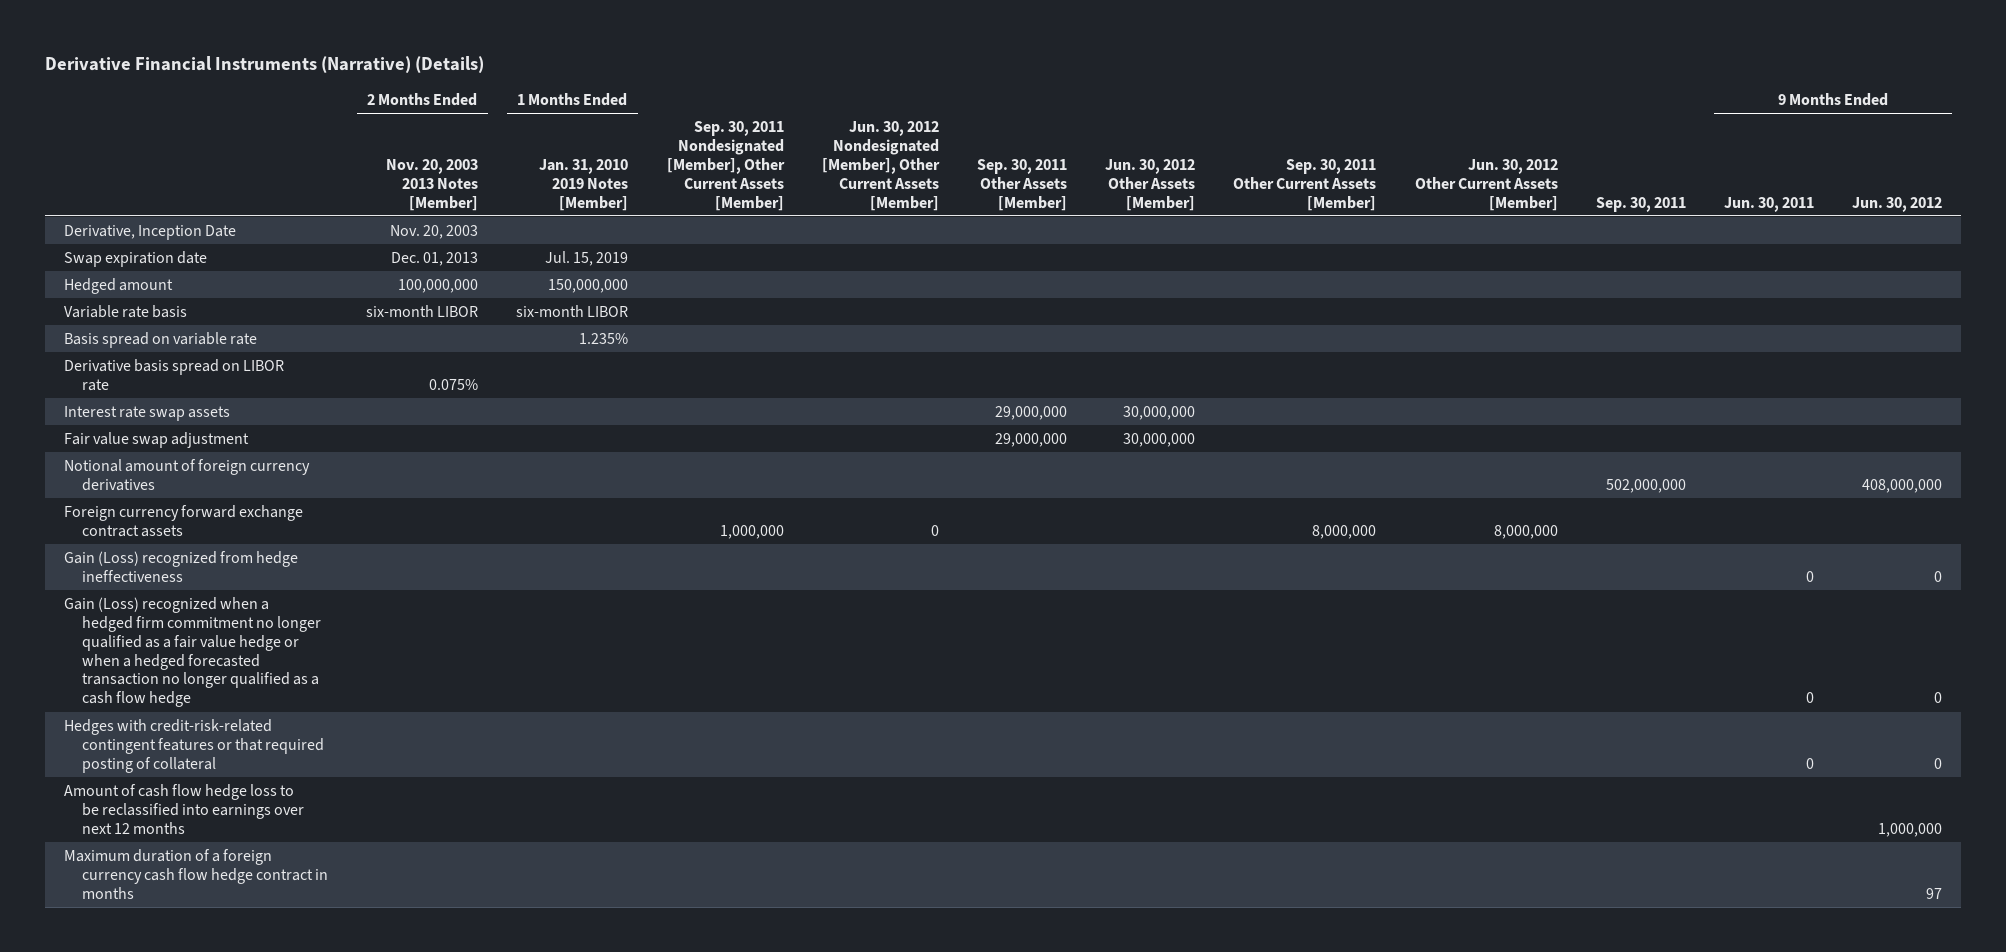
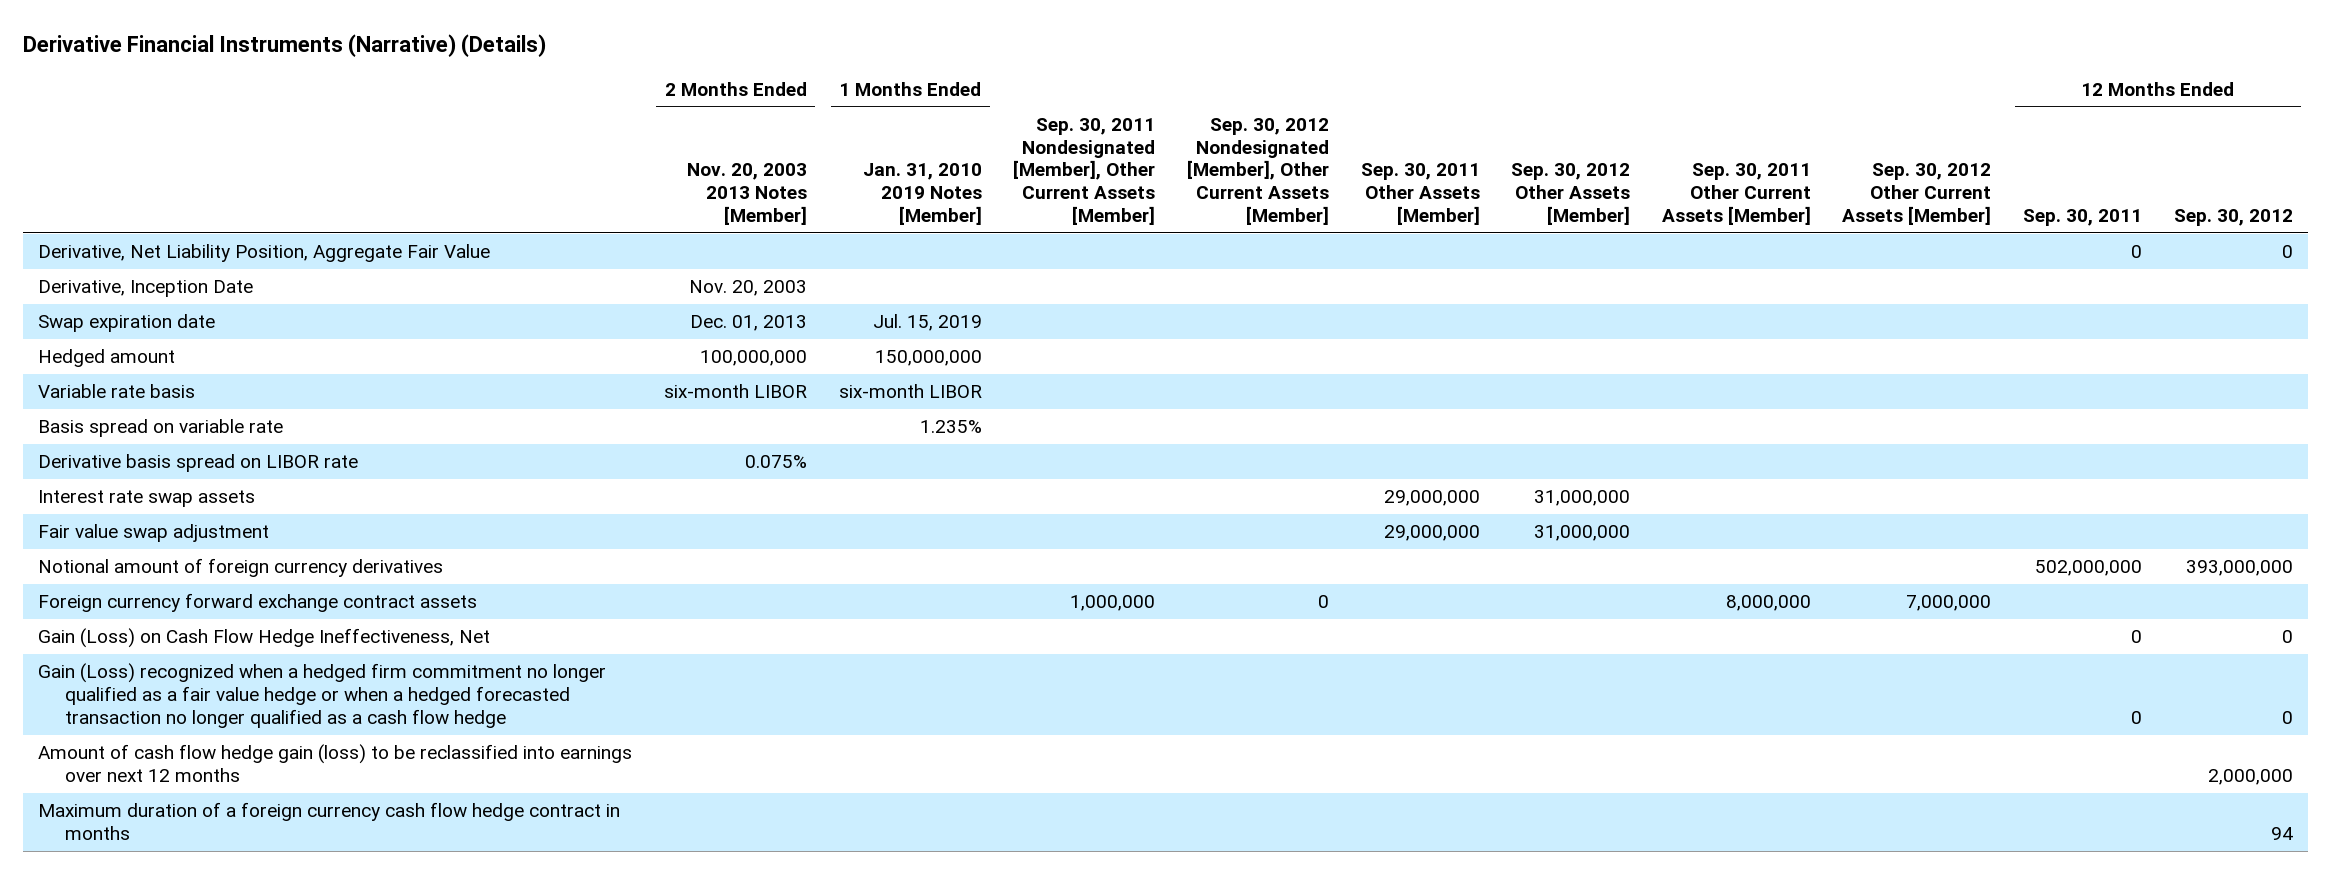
- | 2 Months Ended Nov. 20, 2003 2013 Notes [Member] | 1 Months Ended Jan. 31, 2010 2019 Notes [Member] | Sep. 30, 2011 Nondesignated [Member], Other Current Assets [Member] | Jun. 30, 2012 Nondesignated [Member], Other Current Assets [Member] | Sep. 30, 2011 Other Assets [Member] | Jun. 30, 2012 Other Assets [Member] | Sep. 30, 2011 Other Current Assets [Member] | Jun. 30, 2012 Other Current Assets [Member] | Sep. 30, 2011 | 9 Months Ended Jun. 30, 2011 | 9 Months Ended Jun. 30, 2012
+ | 2 Months Ended Nov. 20, 2003 2013 Notes [Member] | 1 Months Ended Jan. 31, 2010 2019 Notes [Member] | Sep. 30, 2011 Nondesignated [Member], Other Current Assets [Member] | Sep. 30, 2012 Nondesignated [Member], Other Current Assets [Member] | Sep. 30, 2011 Other Assets [Member] | Sep. 30, 2012 Other Assets [Member] | Sep. 30, 2011 Other Current Assets [Member] | Sep. 30, 2012 Other Current Assets [Member] | 12 Months Ended Sep. 30, 2011 | 12 Months Ended Sep. 30, 2012
+ Derivative, Net Liability Position, Aggregate Fair Value | | | | | | | | | 0 | 0
- Gain (Loss) recognized from hedge ineffectiveness | | | | | | | | | | 0 | 0
+ Gain (Loss) on Cash Flow Hedge Ineffectiveness, Net | | | | | | | | | 0 | 0
- Hedges with credit-risk-related contingent features or that required posting of collateral | | | | | | | | | | 0 | 0
- Amount of cash flow hedge loss to be reclassified into earnings over next 12 months | | | | | | | | | | | 1,000,000
+ Amount of cash flow hedge gain (loss) to be reclassified into earnings over next 12 months | | | | | | | | | | 2,000,000

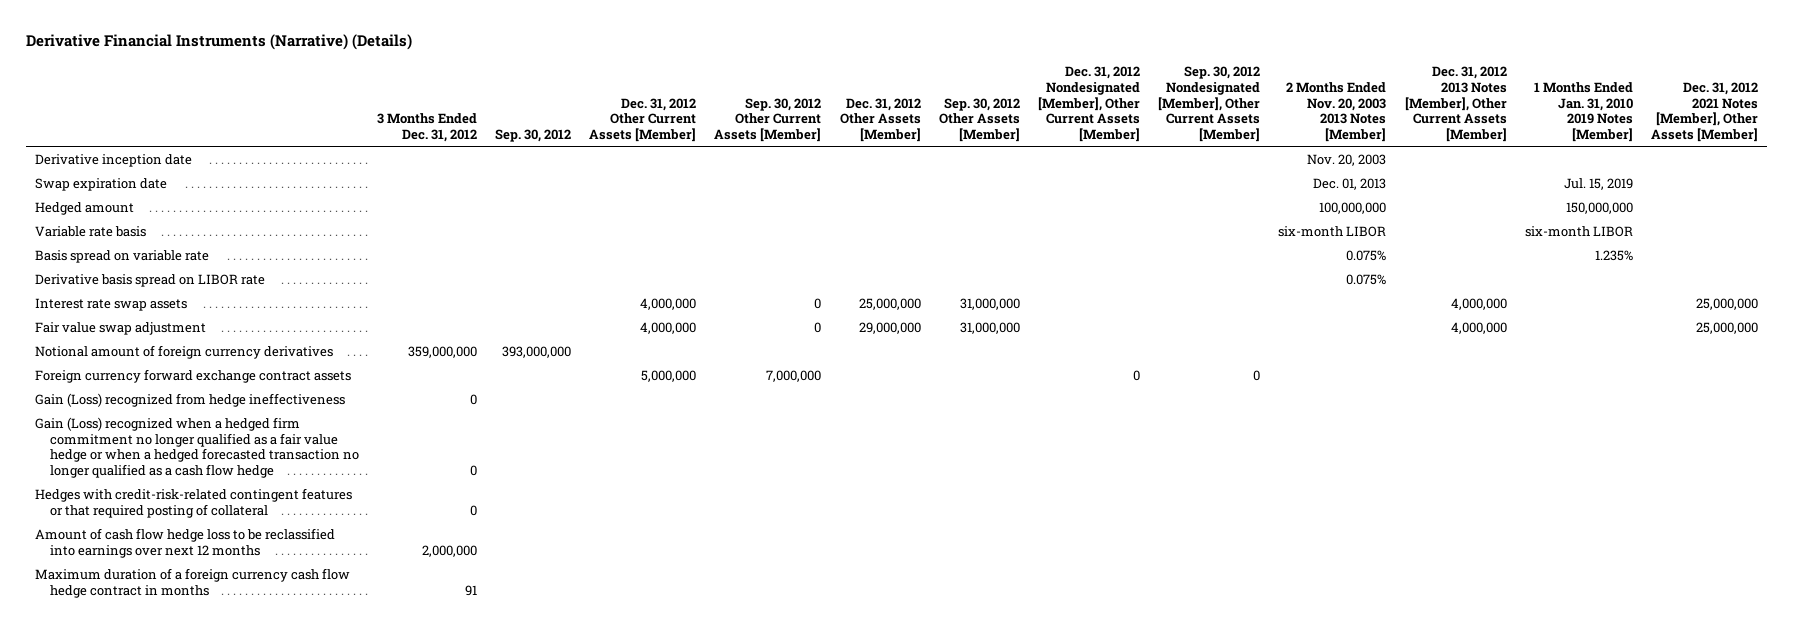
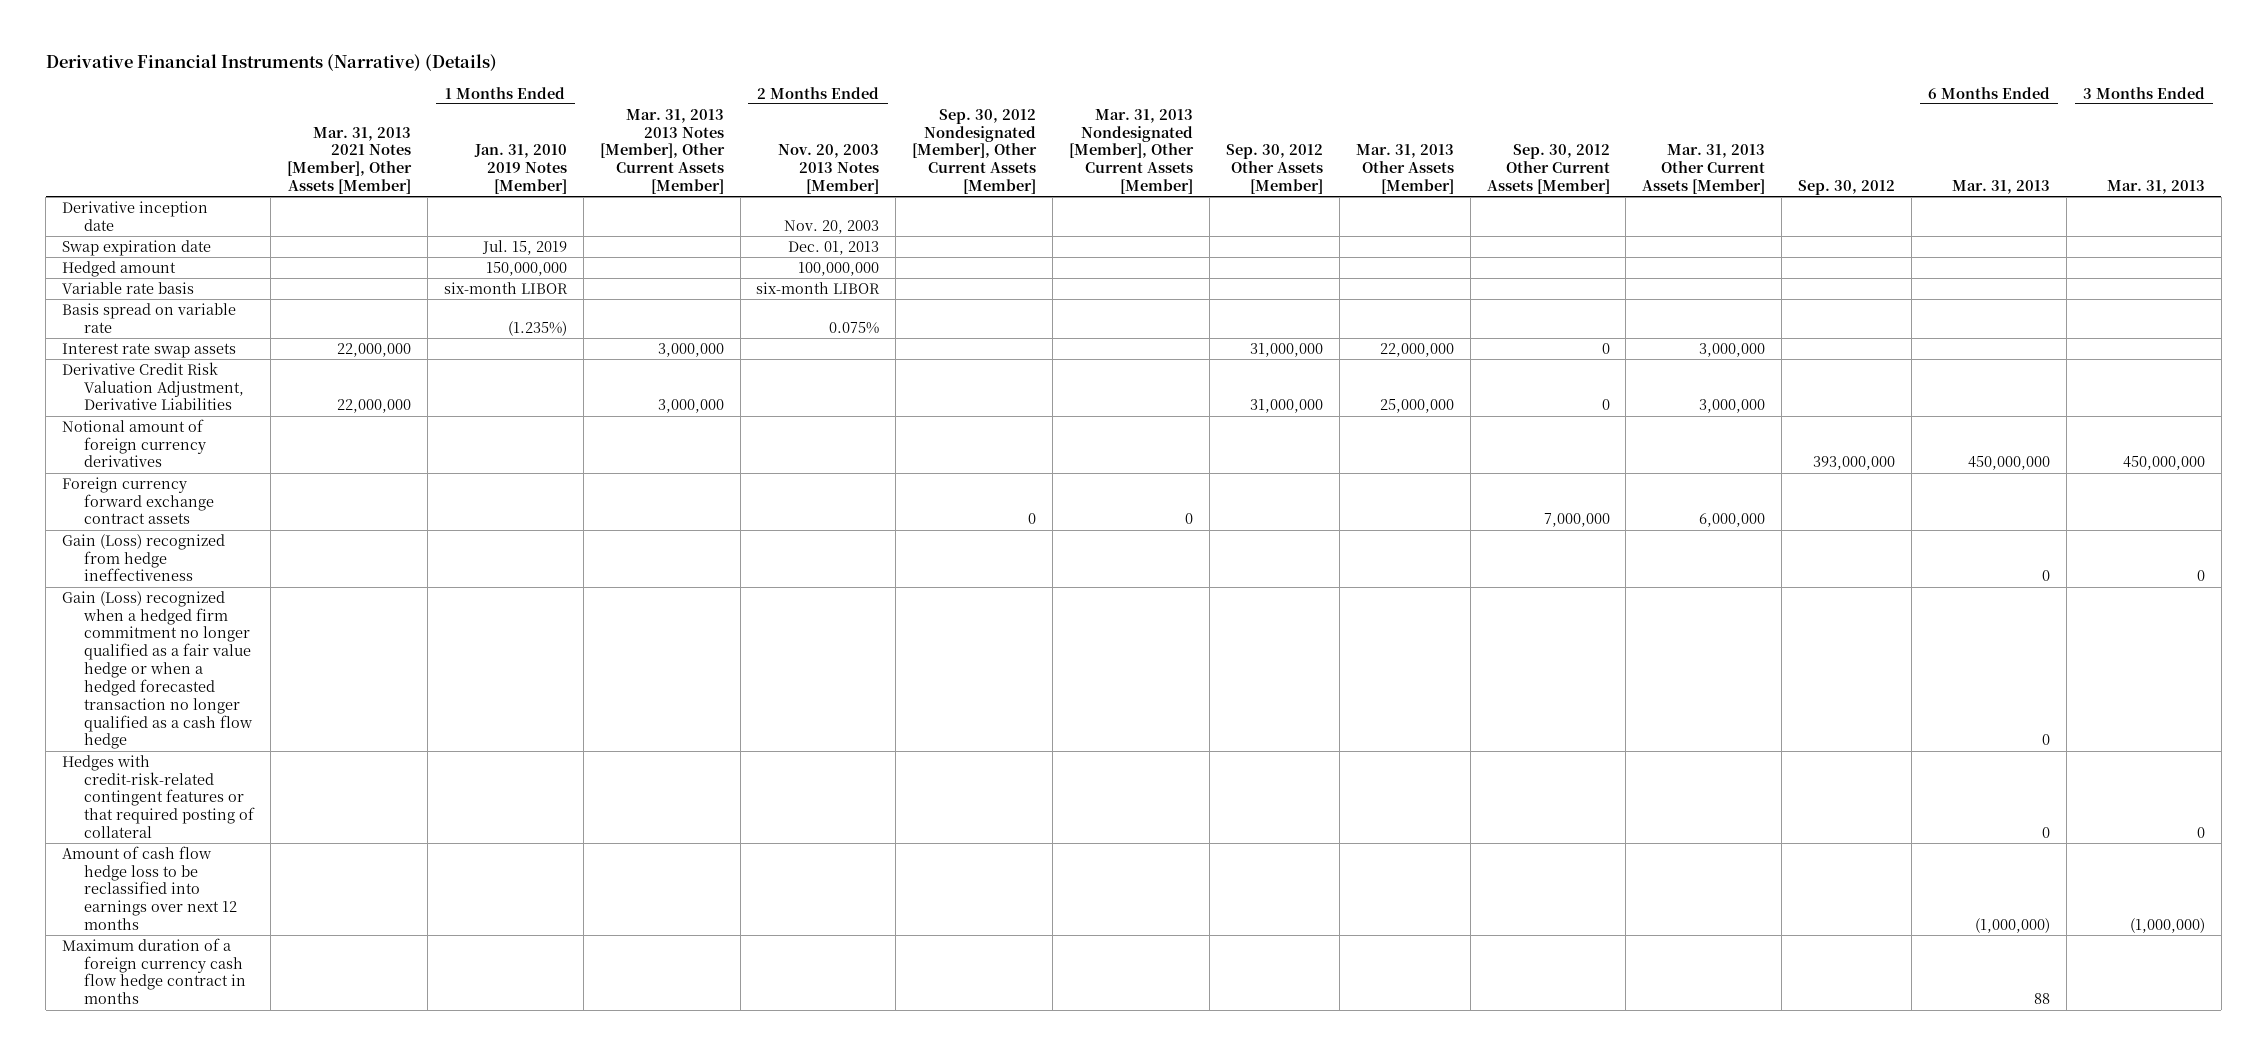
- | 3 Months Ended Dec. 31, 2012 | Sep. 30, 2012 | Dec. 31, 2012 Other Current Assets [Member] | Sep. 30, 2012 Other Current Assets [Member] | Dec. 31, 2012 Other Assets [Member] | Sep. 30, 2012 Other Assets [Member] | Dec. 31, 2012 Nondesignated [Member], Other Current Assets [Member] | Sep. 30, 2012 Nondesignated [Member], Other Current Assets [Member] | 2 Months Ended Nov. 20, 2003 2013 Notes [Member] | Dec. 31, 2012 2013 Notes [Member], Other Current Assets [Member] | 1 Months Ended Jan. 31, 2010 2019 Notes [Member] | Dec. 31, 2012 2021 Notes [Member], Other Assets [Member]
+ | Mar. 31, 2013 2021 Notes [Member], Other Assets [Member] | 1 Months Ended Jan. 31, 2010 2019 Notes [Member] | Mar. 31, 2013 2013 Notes [Member], Other Current Assets [Member] | 2 Months Ended Nov. 20, 2003 2013 Notes [Member] | Sep. 30, 2012 Nondesignated [Member], Other Current Assets [Member] | Mar. 31, 2013 Nondesignated [Member], Other Current Assets [Member] | Sep. 30, 2012 Other Assets [Member] | Mar. 31, 2013 Other Assets [Member] | Sep. 30, 2012 Other Current Assets [Member] | Mar. 31, 2013 Other Current Assets [Member] | Sep. 30, 2012 | 6 Months Ended Mar. 31, 2013 | 3 Months Ended Mar. 31, 2013
- Basis spread on variable rate | | | | | | | | | 0.075% | | 1.235% |
- Derivative basis spread on LIBOR rate | | | | | | | | | 0.075% | | |
+ Basis spread on variable rate | | (1.235%) | | 0.075% | | | | | | | | |
- Fair value swap adjustment | | | 4,000,000 | 0 | 29,000,000 | 31,000,000 | | | | 4,000,000 | | 25,000,000
+ Derivative Credit Risk Valuation Adjustment, Derivative Liabilities | 22,000,000 | | 3,000,000 | | | | 31,000,000 | 25,000,000 | 0 | 3,000,000 | | |

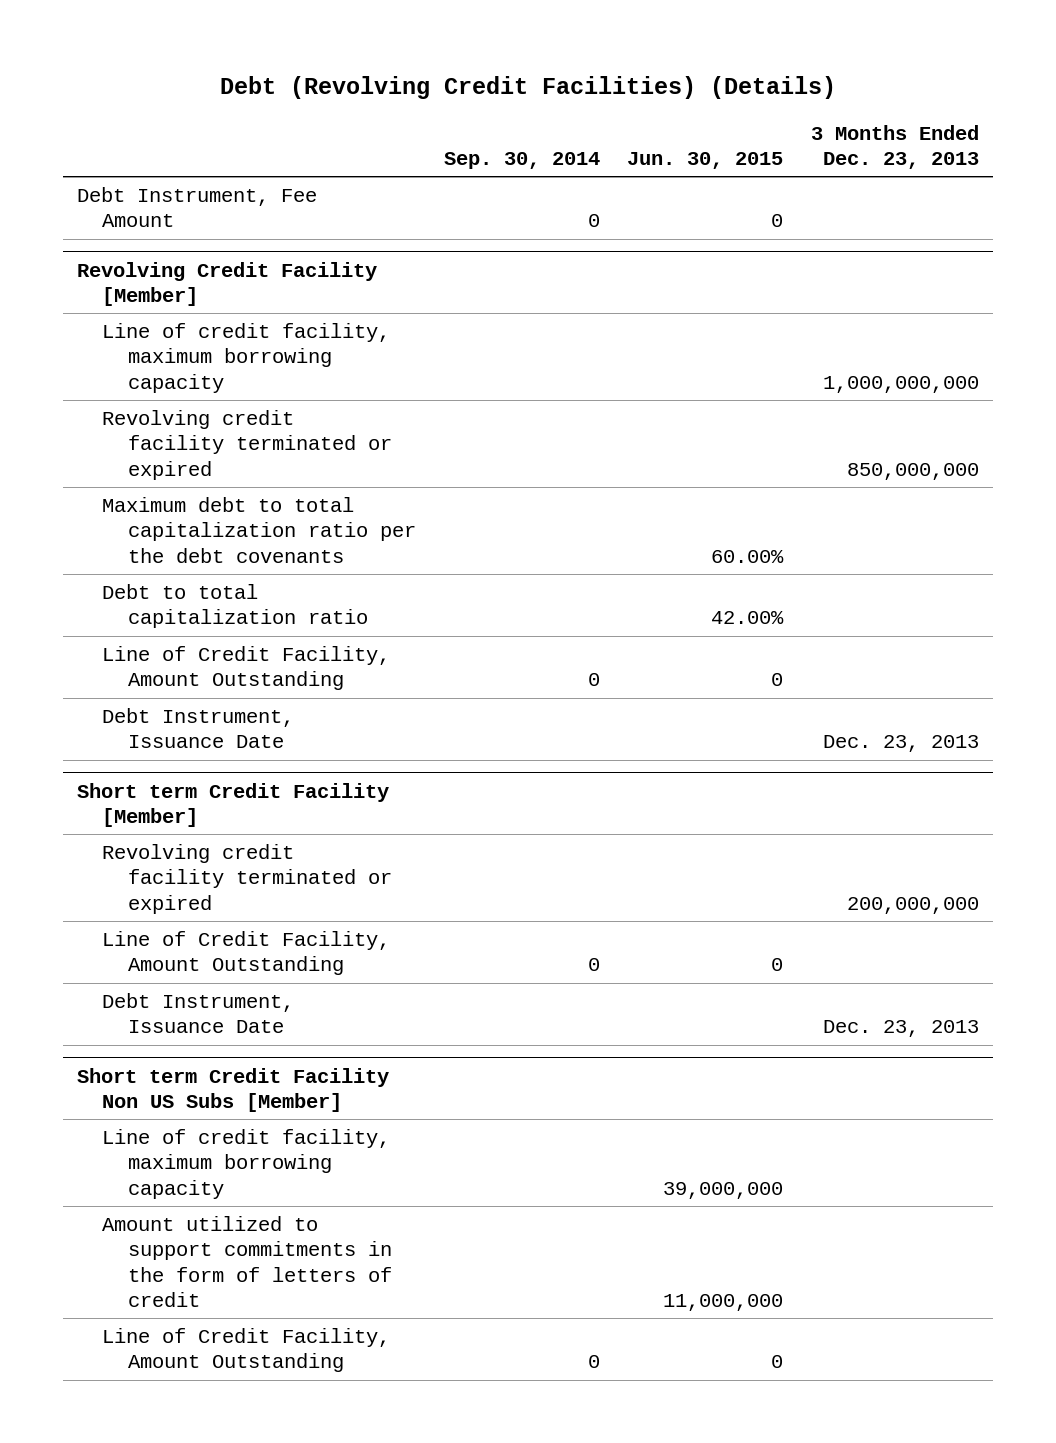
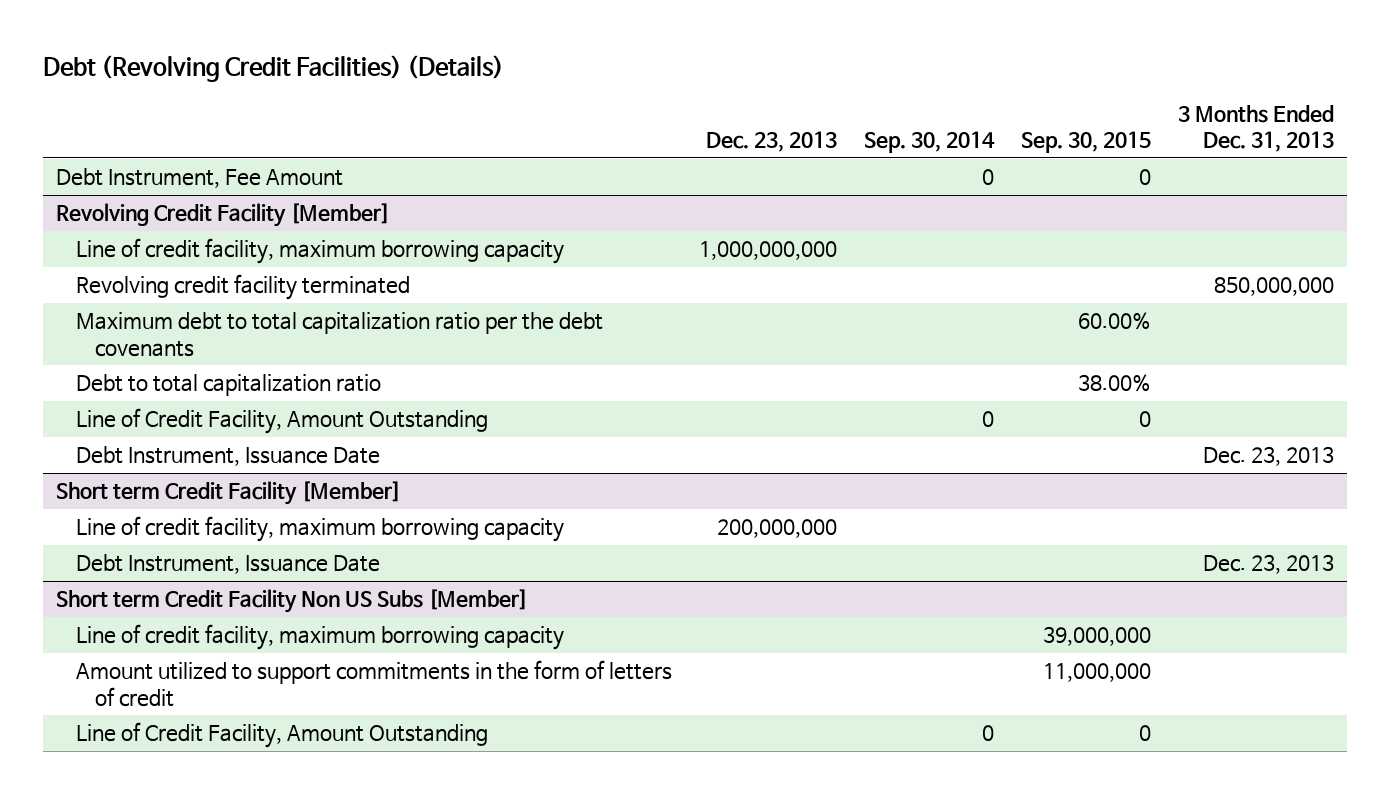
- | Sep. 30, 2014 | Jun. 30, 2015 | 3 Months Ended Dec. 23, 2013
+ | Dec. 23, 2013 | Sep. 30, 2014 | Sep. 30, 2015 | 3 Months Ended Dec. 31, 2013
@ Revolving Credit Facility [Member]
- Revolving credit facility terminated or expired | | | 850,000,000
+ Revolving credit facility terminated | | | | 850,000,000
@ Short term Credit Facility [Member]
- Revolving credit facility terminated or expired | | | 200,000,000
- Line of Credit Facility, Amount Outstanding | 0 | 0 |
+ Line of credit facility, maximum borrowing capacity | 200,000,000 | | |

